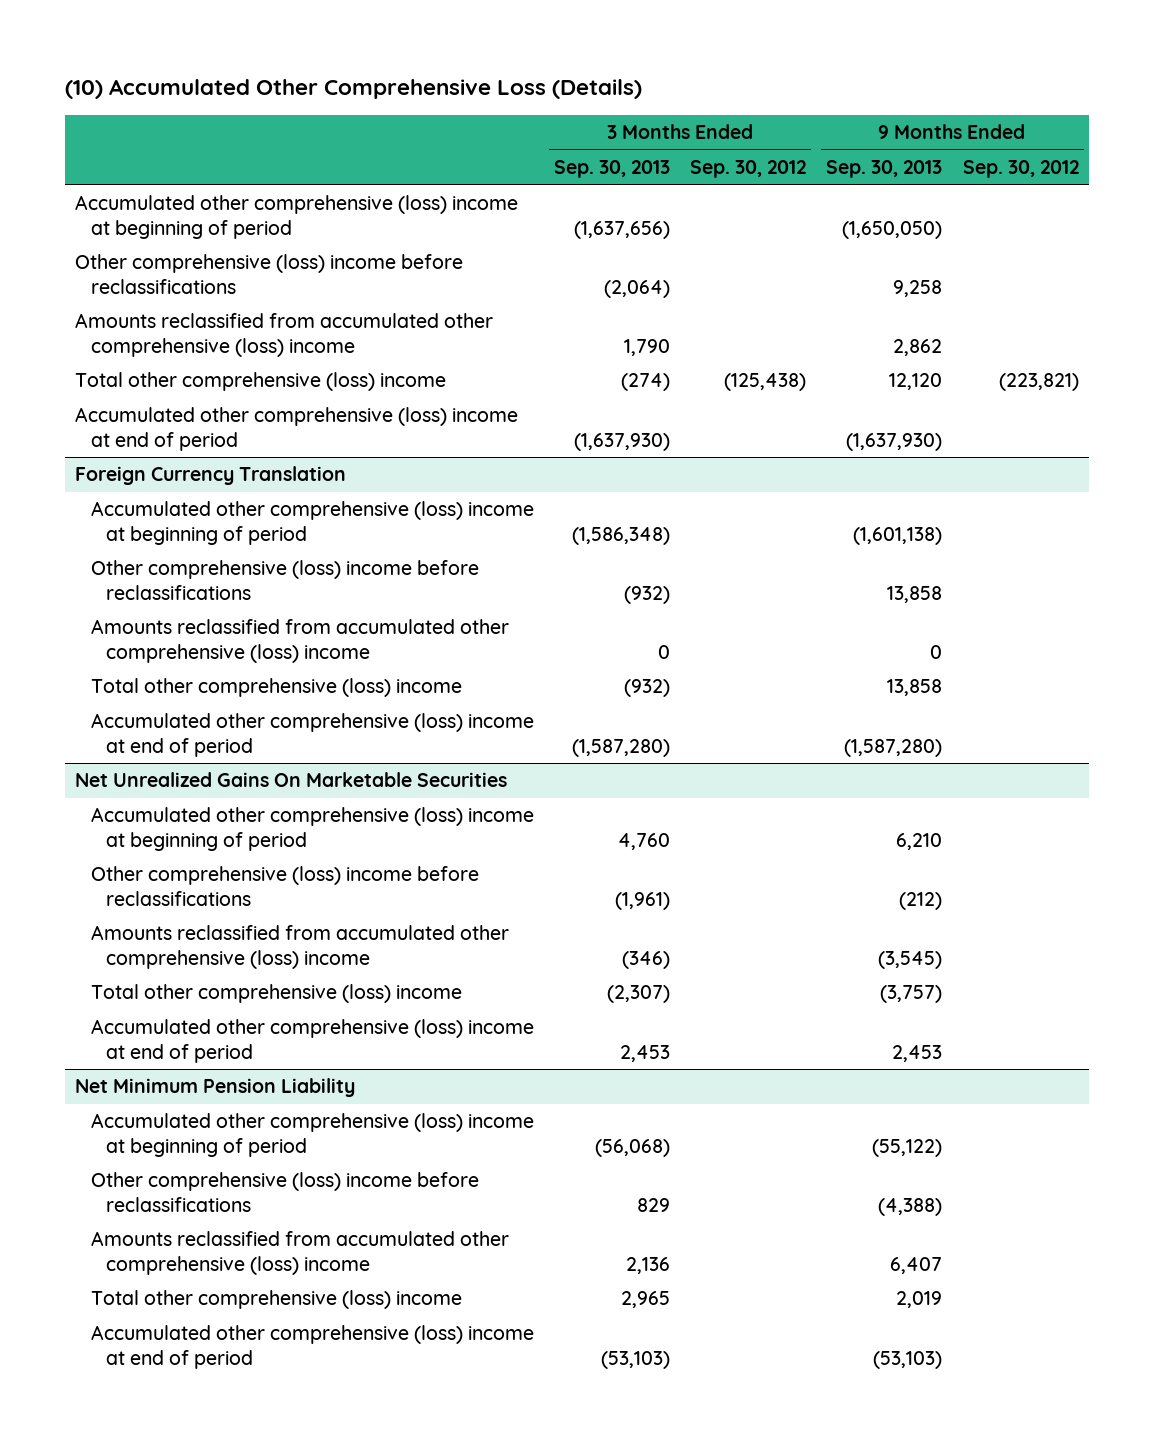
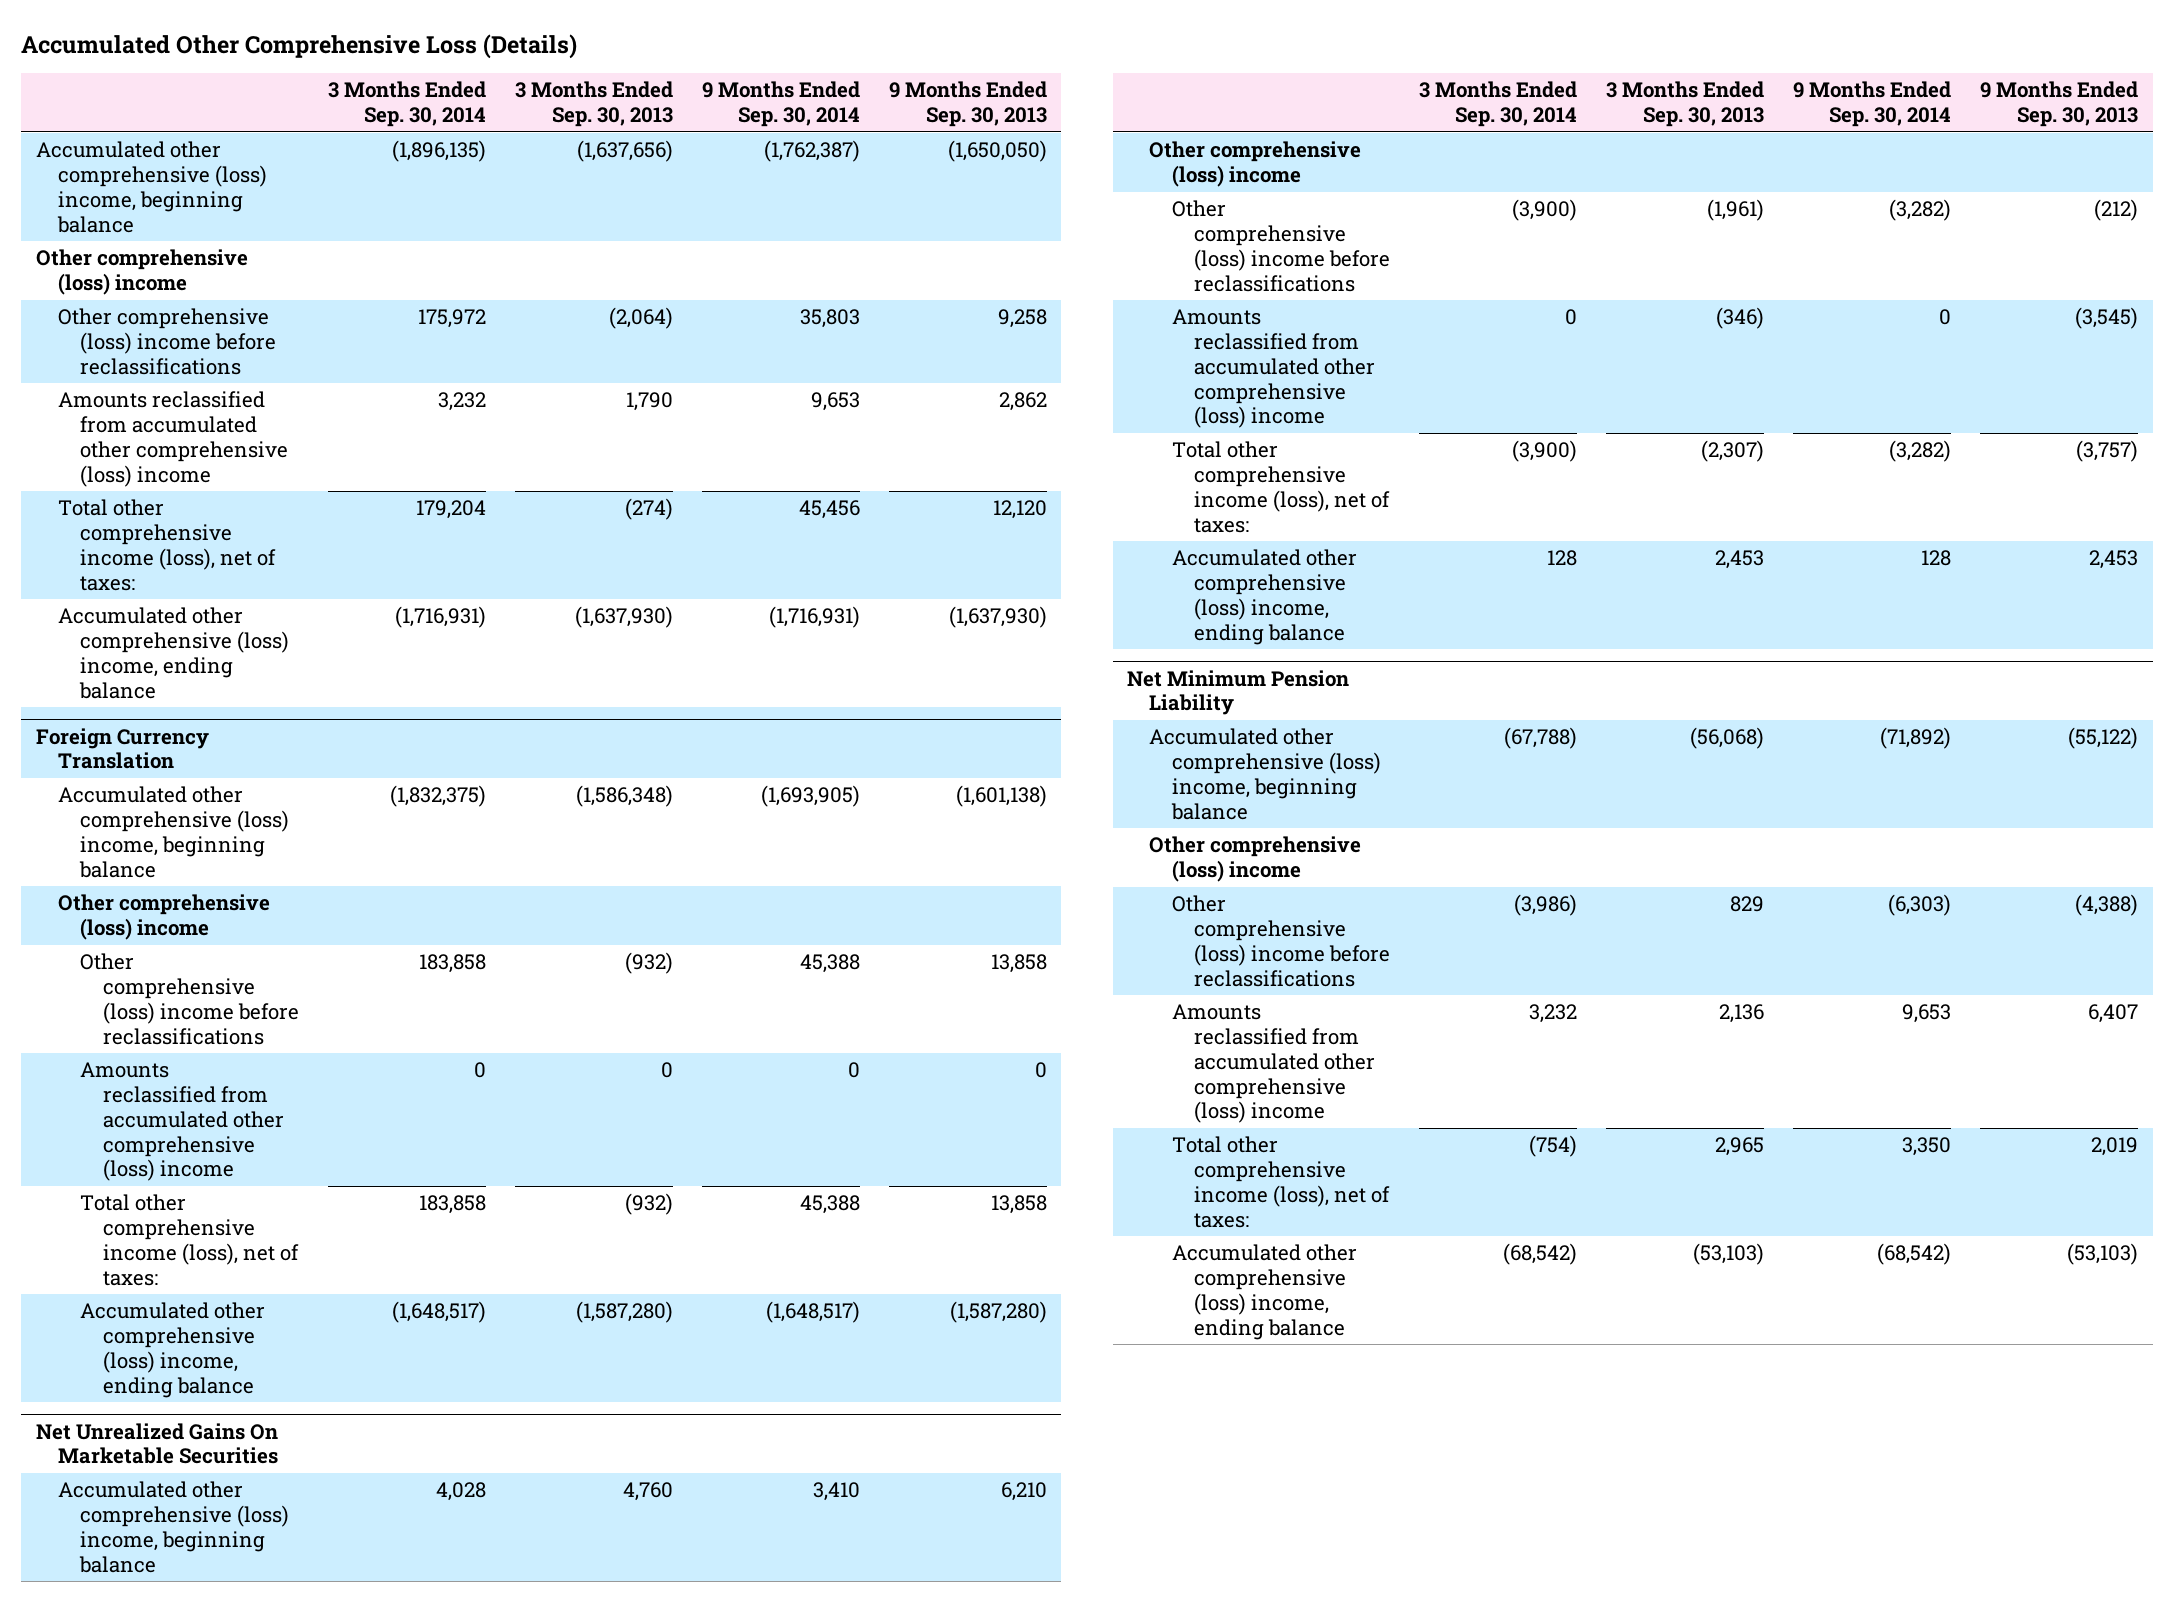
- (10) Accumulated Other Comprehensive Loss (Details)
+ Accumulated Other Comprehensive Loss (Details)
- | 3 Months Ended Sep. 30, 2013 | 3 Months Ended Sep. 30, 2012 | 9 Months Ended Sep. 30, 2013 | 9 Months Ended Sep. 30, 2012
+ | 3 Months Ended Sep. 30, 2014 | 3 Months Ended Sep. 30, 2013 | 9 Months Ended Sep. 30, 2014 | 9 Months Ended Sep. 30, 2013
- Accumulated other comprehensive (loss) income at beginning of period | (1,637,656) | | (1,650,050) |
+ Accumulated other comprehensive (loss) income, beginning balance | (1,896,135) | (1,637,656) | (1,762,387) | (1,650,050)
+ Other comprehensive (loss) income
- Total other comprehensive (loss) income | (274) | (125,438) | 12,120 | (223,821)
- Accumulated other comprehensive (loss) income at end of period | (1,637,930) | | (1,637,930) |
+ Total other comprehensive income (loss), net of taxes: | 179,204 | (274) | 45,456 | 12,120
+ Accumulated other comprehensive (loss) income, ending balance | (1,716,931) | (1,637,930) | (1,716,931) | (1,637,930)
@ Foreign Currency Translation
- Accumulated other comprehensive (loss) income at beginning of period | (1,586,348) | | (1,601,138) |
+ Accumulated other comprehensive (loss) income, beginning balance | (1,832,375) | (1,586,348) | (1,693,905) | (1,601,138)
+ Other comprehensive (loss) income
- Total other comprehensive (loss) income | (932) | | 13,858 |
- Accumulated other comprehensive (loss) income at end of period | (1,587,280) | | (1,587,280) |
+ Total other comprehensive income (loss), net of taxes: | 183,858 | (932) | 45,388 | 13,858
+ Accumulated other comprehensive (loss) income, ending balance | (1,648,517) | (1,587,280) | (1,648,517) | (1,587,280)
@ Net Unrealized Gains On Marketable Securities
- Accumulated other comprehensive (loss) income at beginning of period | 4,760 | | 6,210 |
+ Accumulated other comprehensive (loss) income, beginning balance | 4,028 | 4,760 | 3,410 | 6,210
+ Other comprehensive (loss) income
- Total other comprehensive (loss) income | (2,307) | | (3,757) |
- Accumulated other comprehensive (loss) income at end of period | 2,453 | | 2,453 |
+ Total other comprehensive income (loss), net of taxes: | (3,900) | (2,307) | (3,282) | (3,757)
+ Accumulated other comprehensive (loss) income, ending balance | 128 | 2,453 | 128 | 2,453
@ Net Minimum Pension Liability
- Accumulated other comprehensive (loss) income at beginning of period | (56,068) | | (55,122) |
+ Accumulated other comprehensive (loss) income, beginning balance | (67,788) | (56,068) | (71,892) | (55,122)
+ Other comprehensive (loss) income
- Total other comprehensive (loss) income | 2,965 | | 2,019 |
- Accumulated other comprehensive (loss) income at end of period | (53,103) | | (53,103) |
+ Total other comprehensive income (loss), net of taxes: | (754) | 2,965 | 3,350 | 2,019
+ Accumulated other comprehensive (loss) income, ending balance | (68,542) | (53,103) | (68,542) | (53,103)

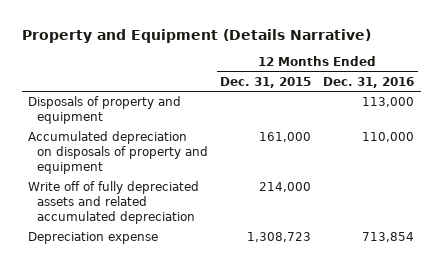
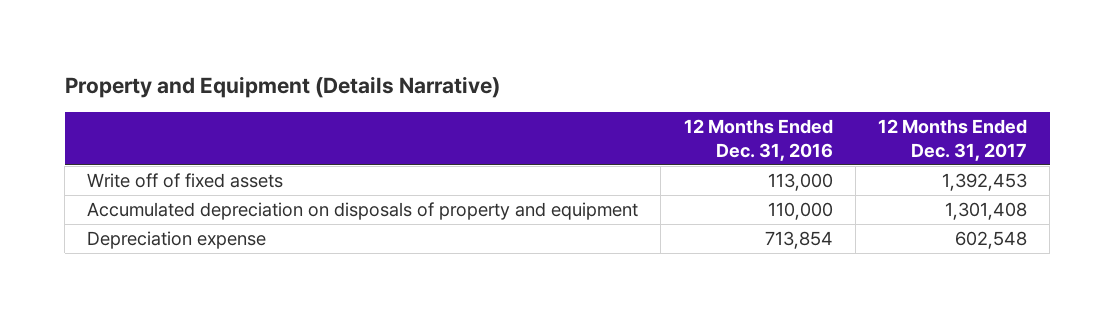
- | 12 Months Ended Dec. 31, 2015 | 12 Months Ended Dec. 31, 2016
+ | 12 Months Ended Dec. 31, 2016 | 12 Months Ended Dec. 31, 2017
- Disposals of property and equipment | | 113,000
+ Write off of fixed assets | 113,000 | 1,392,453
- Write off of fully depreciated assets and related accumulated depreciation | 214,000 |

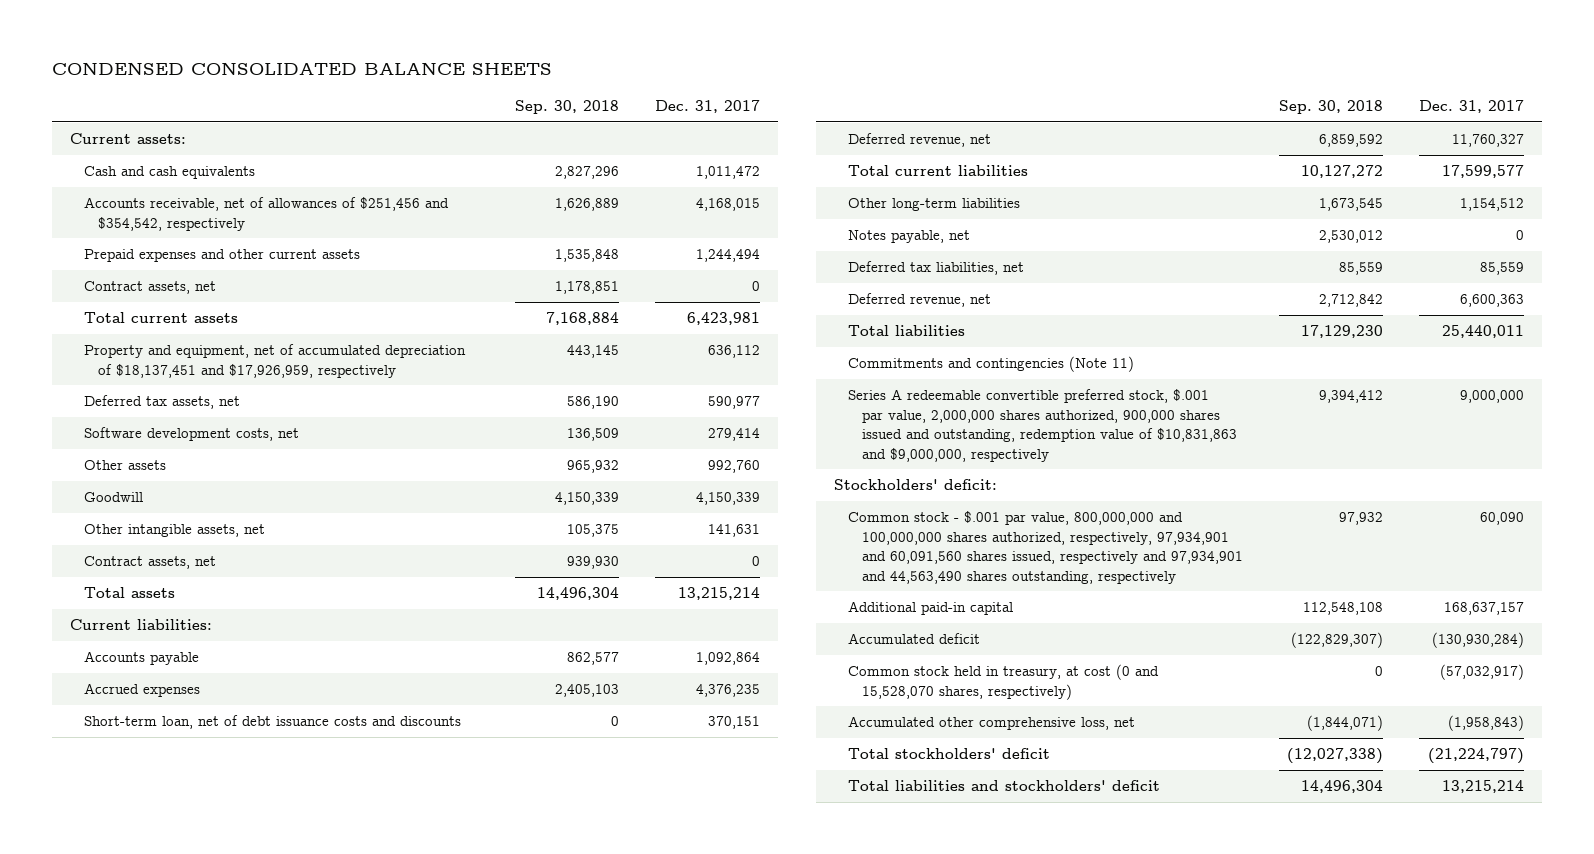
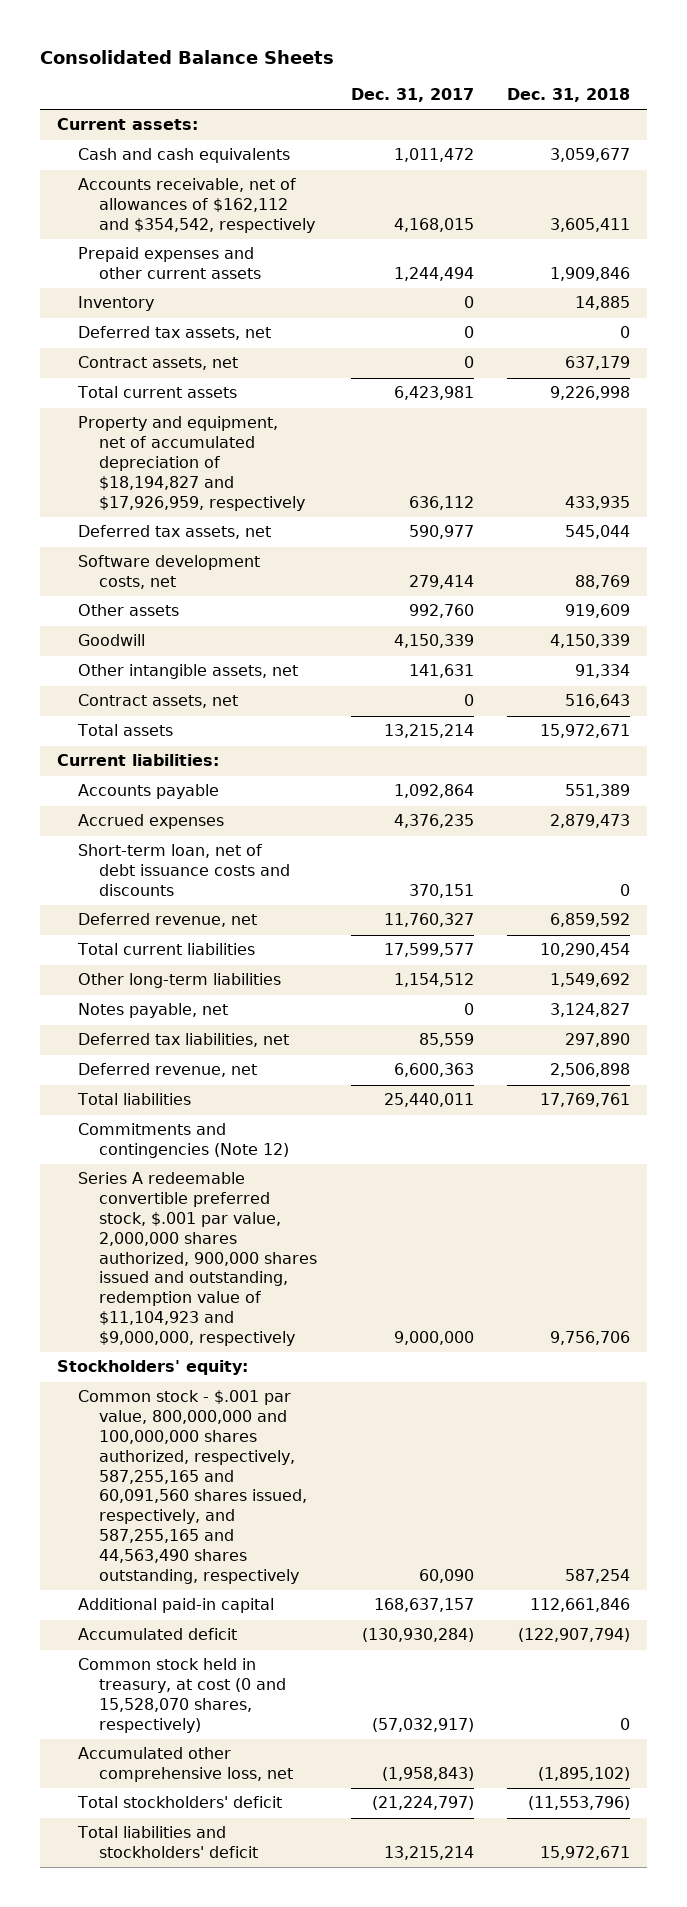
- CONDENSED CONSOLIDATED BALANCE SHEETS
+ Consolidated Balance Sheets
- | Sep. 30, 2018 | Dec. 31, 2017
+ | Dec. 31, 2017 | Dec. 31, 2018
- Accounts receivable, net of allowances of $251,456 and $354,542, respectively | 1,626,889 | 4,168,015
+ Accounts receivable, net of allowances of $162,112 and $354,542, respectively | 4,168,015 | 3,605,411
+ Inventory | 0 | 14,885
+ Deferred tax assets, net | 0 | 0
- Property and equipment, net of accumulated depreciation of $18,137,451 and $17,926,959, respectively | 443,145 | 636,112
+ Property and equipment, net of accumulated depreciation of $18,194,827 and $17,926,959, respectively | 636,112 | 433,935
- Commitments and contingencies (Note 11)
- Series A redeemable convertible preferred stock, $.001 par value, 2,000,000 shares authorized, 900,000 shares issued and outstanding, redemption value of $10,831,863 and $9,000,000, respectively | 9,394,412 | 9,000,000
- Stockholders' deficit:
- Common stock - $.001 par value, 800,000,000 and 100,000,000 shares authorized, respectively, 97,934,901 and 60,091,560 shares issued, respectively and 97,934,901 and 44,563,490 shares outstanding, respectively | 97,932 | 60,090
+ Commitments and contingencies (Note 12)
+ Series A redeemable convertible preferred stock, $.001 par value, 2,000,000 shares authorized, 900,000 shares issued and outstanding, redemption value of $11,104,923 and $9,000,000, respectively | 9,000,000 | 9,756,706
+ Stockholders' equity:
+ Common stock - $.001 par value, 800,000,000 and 100,000,000 shares authorized, respectively, 587,255,165 and 60,091,560 shares issued, respectively, and 587,255,165 and 44,563,490 shares outstanding, respectively | 60,090 | 587,254

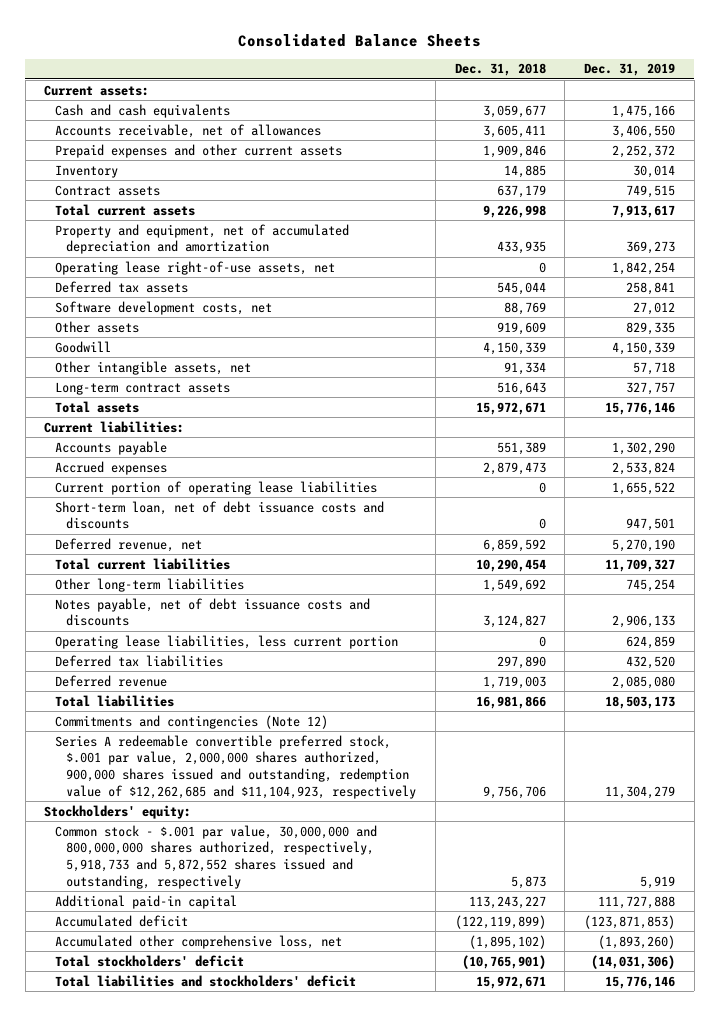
- | Dec. 31, 2017 | Dec. 31, 2018
+ | Dec. 31, 2018 | Dec. 31, 2019
- Accounts receivable, net of allowances of $162,112 and $354,542, respectively | 4,168,015 | 3,605,411
+ Accounts receivable, net of allowances | 3,605,411 | 3,406,550
- Deferred tax assets, net | 0 | 0
- Contract assets, net | 0 | 637,179
+ Contract assets | 637,179 | 749,515
- Property and equipment, net of accumulated depreciation of $18,194,827 and $17,926,959, respectively | 636,112 | 433,935
- Deferred tax assets, net | 590,977 | 545,044
+ Property and equipment, net of accumulated depreciation and amortization | 433,935 | 369,273
+ Operating lease right-of-use assets, net | 0 | 1,842,254
+ Deferred tax assets | 545,044 | 258,841
- Contract assets, net | 0 | 516,643
+ Long-term contract assets | 516,643 | 327,757
+ Current portion of operating lease liabilities | 0 | 1,655,522
- Notes payable, net | 0 | 3,124,827
- Deferred tax liabilities, net | 85,559 | 297,890
- Deferred revenue, net | 6,600,363 | 2,506,898
- Total liabilities | 25,440,011 | 17,769,761
+ Notes payable, net of debt issuance costs and discounts | 3,124,827 | 2,906,133
+ Operating lease liabilities, less current portion | 0 | 624,859
+ Deferred tax liabilities | 297,890 | 432,520
+ Deferred revenue | 1,719,003 | 2,085,080
+ Total liabilities | 16,981,866 | 18,503,173
- Series A redeemable convertible preferred stock, $.001 par value, 2,000,000 shares authorized, 900,000 shares issued and outstanding, redemption value of $11,104,923 and $9,000,000, respectively | 9,000,000 | 9,756,706
+ Series A redeemable convertible preferred stock, $.001 par value, 2,000,000 shares authorized, 900,000 shares issued and outstanding, redemption value of $12,262,685 and $11,104,923, respectively | 9,756,706 | 11,304,279
- Common stock - $.001 par value, 800,000,000 and 100,000,000 shares authorized, respectively, 587,255,165 and 60,091,560 shares issued, respectively, and 587,255,165 and 44,563,490 shares outstanding, respectively | 60,090 | 587,254
- Additional paid-in capital | 168,637,157 | 112,661,846
- Accumulated deficit | (130,930,284) | (122,907,794)
- Common stock held in treasury, at cost (0 and 15,528,070 shares, respectively) | (57,032,917) | 0
+ Common stock - $.001 par value, 30,000,000 and 800,000,000 shares authorized, respectively, 5,918,733 and 5,872,552 shares issued and outstanding, respectively | 5,873 | 5,919
+ Additional paid-in capital | 113,243,227 | 111,727,888
+ Accumulated deficit | (122,119,899) | (123,871,853)
- Total stockholders' deficit | (21,224,797) | (11,553,796)
+ Total stockholders' deficit | (10,765,901) | (14,031,306)

